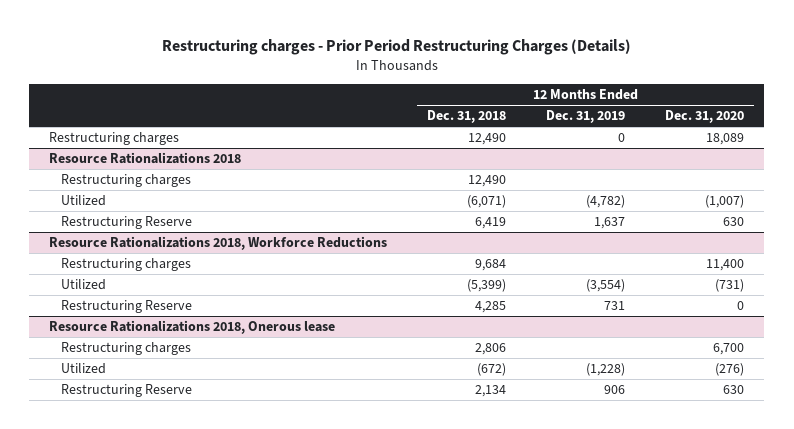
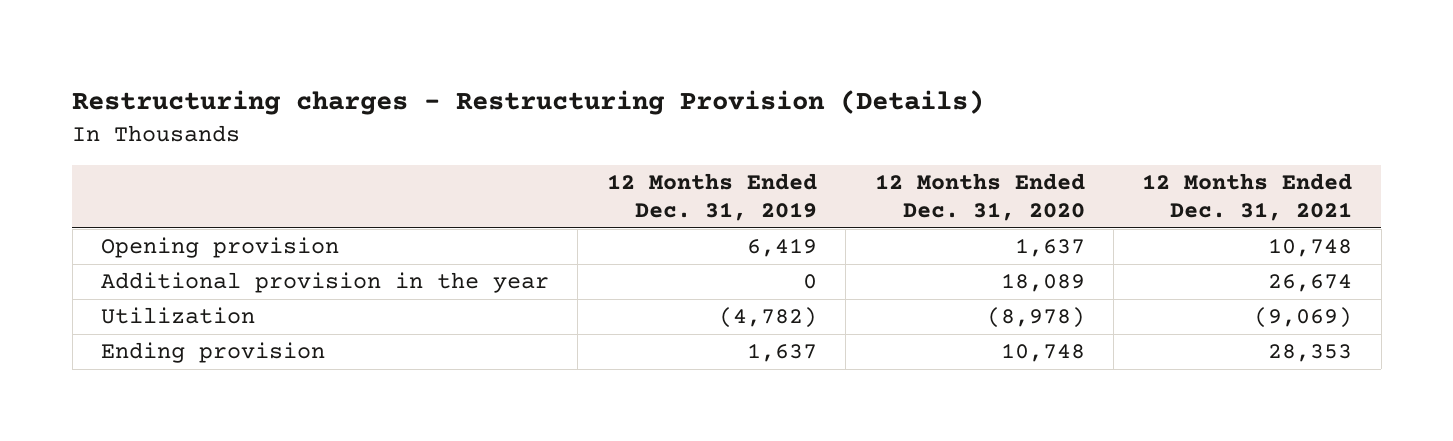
- Restructuring charges - Prior Period Restructuring Charges (Details)
+ Restructuring charges - Restructuring Provision (Details)
- | 12 Months Ended Dec. 31, 2018 | 12 Months Ended Dec. 31, 2019 | 12 Months Ended Dec. 31, 2020
+ | 12 Months Ended Dec. 31, 2019 | 12 Months Ended Dec. 31, 2020 | 12 Months Ended Dec. 31, 2021
- Restructuring charges | 12,490 | 0 | 18,089
- Resource Rationalizations 2018
- Restructuring charges | 12,490 | |
- Utilized | (6,071) | (4,782) | (1,007)
- Restructuring Reserve | 6,419 | 1,637 | 630
- Resource Rationalizations 2018, Workforce Reductions
- Restructuring charges | 9,684 | | 11,400
- Utilized | (5,399) | (3,554) | (731)
- Restructuring Reserve | 4,285 | 731 | 0
- Resource Rationalizations 2018, Onerous lease
- Restructuring charges | 2,806 | | 6,700
- Utilized | (672) | (1,228) | (276)
- Restructuring Reserve | 2,134 | 906 | 630
+ Opening provision | 6,419 | 1,637 | 10,748
+ Additional provision in the year | 0 | 18,089 | 26,674
+ Utilization | (4,782) | (8,978) | (9,069)
+ Ending provision | 1,637 | 10,748 | 28,353

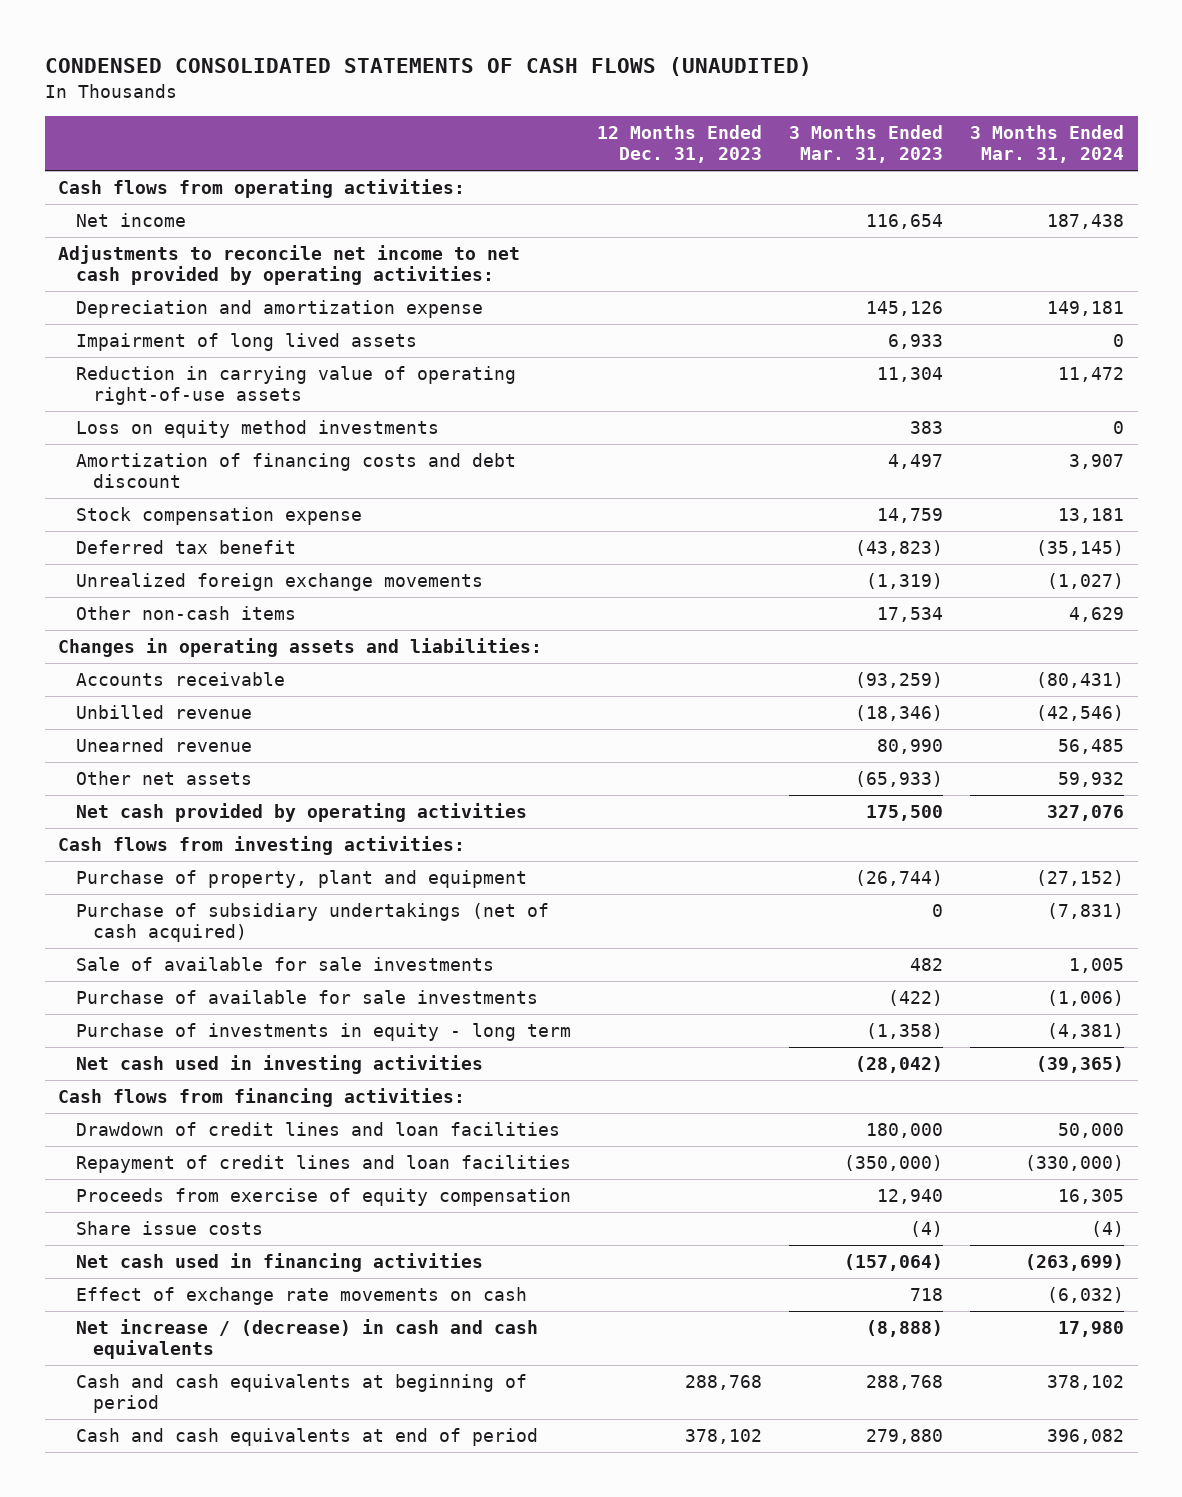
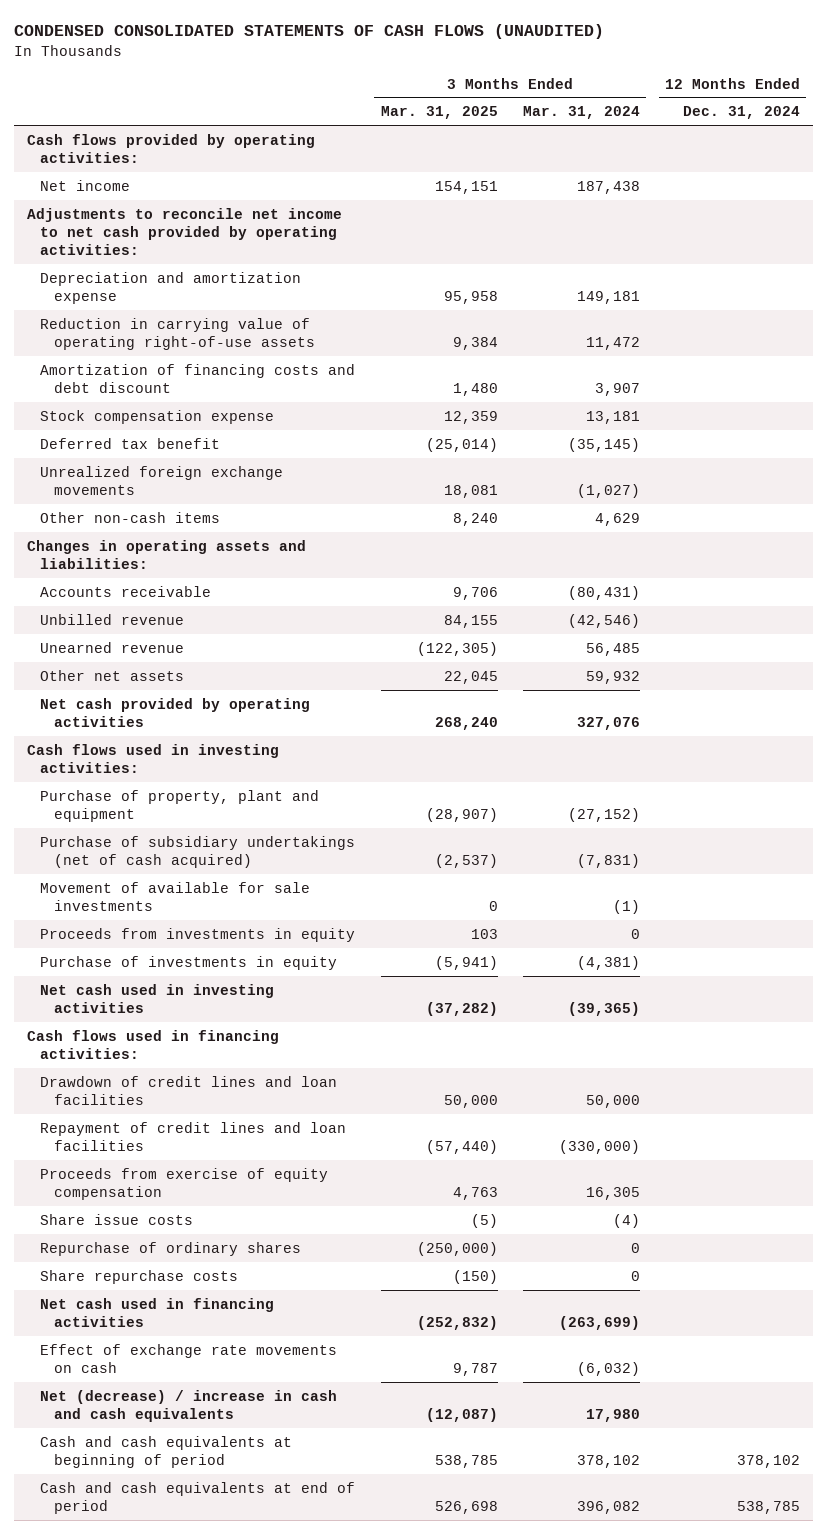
- | 12 Months Ended Dec. 31, 2023 | 3 Months Ended Mar. 31, 2023 | 3 Months Ended Mar. 31, 2024
+ | 3 Months Ended Mar. 31, 2025 | 3 Months Ended Mar. 31, 2024 | 12 Months Ended Dec. 31, 2024
- Cash flows from operating activities:
+ Cash flows provided by operating activities:
- Impairment of long lived assets | | 6,933 | 0
- Loss on equity method investments | | 383 | 0
- Cash flows from investing activities:
+ Cash flows used in investing activities:
- Sale of available for sale investments | | 482 | 1,005
- Purchase of available for sale investments | | (422) | (1,006)
- Purchase of investments in equity - long term | | (1,358) | (4,381)
+ Movement of available for sale investments | 0 | (1) |
+ Proceeds from investments in equity | 103 | 0 |
+ Purchase of investments in equity | (5,941) | (4,381) |
- Cash flows from financing activities:
+ Cash flows used in financing activities:
+ Repurchase of ordinary shares | (250,000) | 0 |
+ Share repurchase costs | (150) | 0 |
- Net increase / (decrease) in cash and cash equivalents | | (8,888) | 17,980
+ Net (decrease) / increase in cash and cash equivalents | (12,087) | 17,980 |

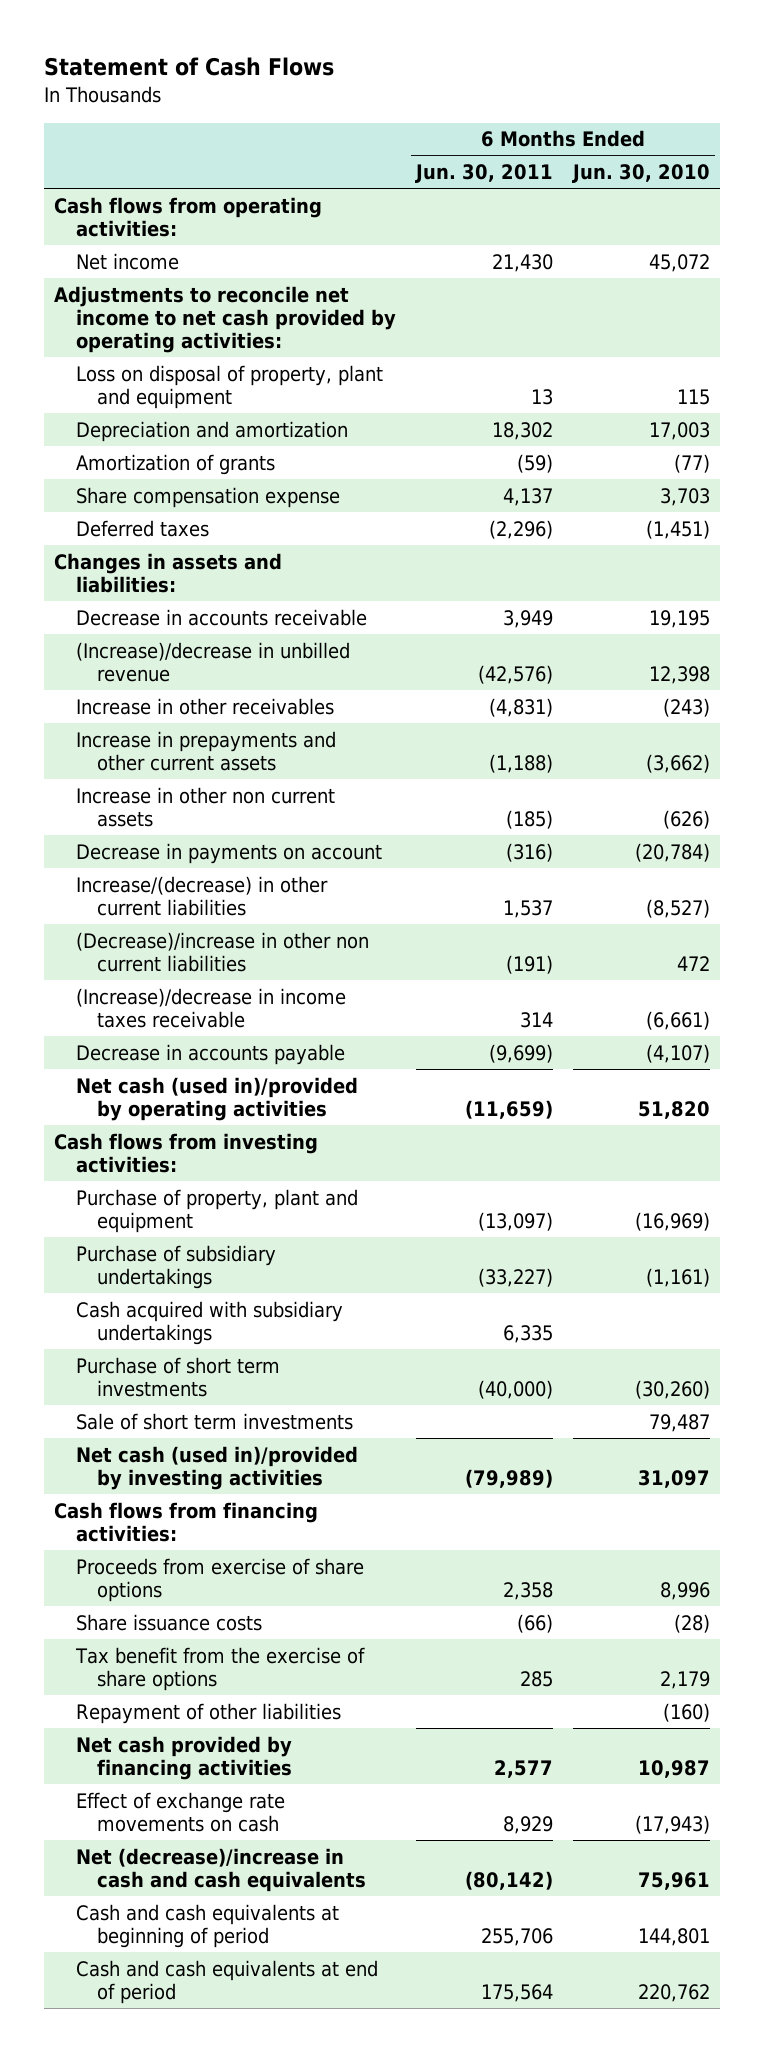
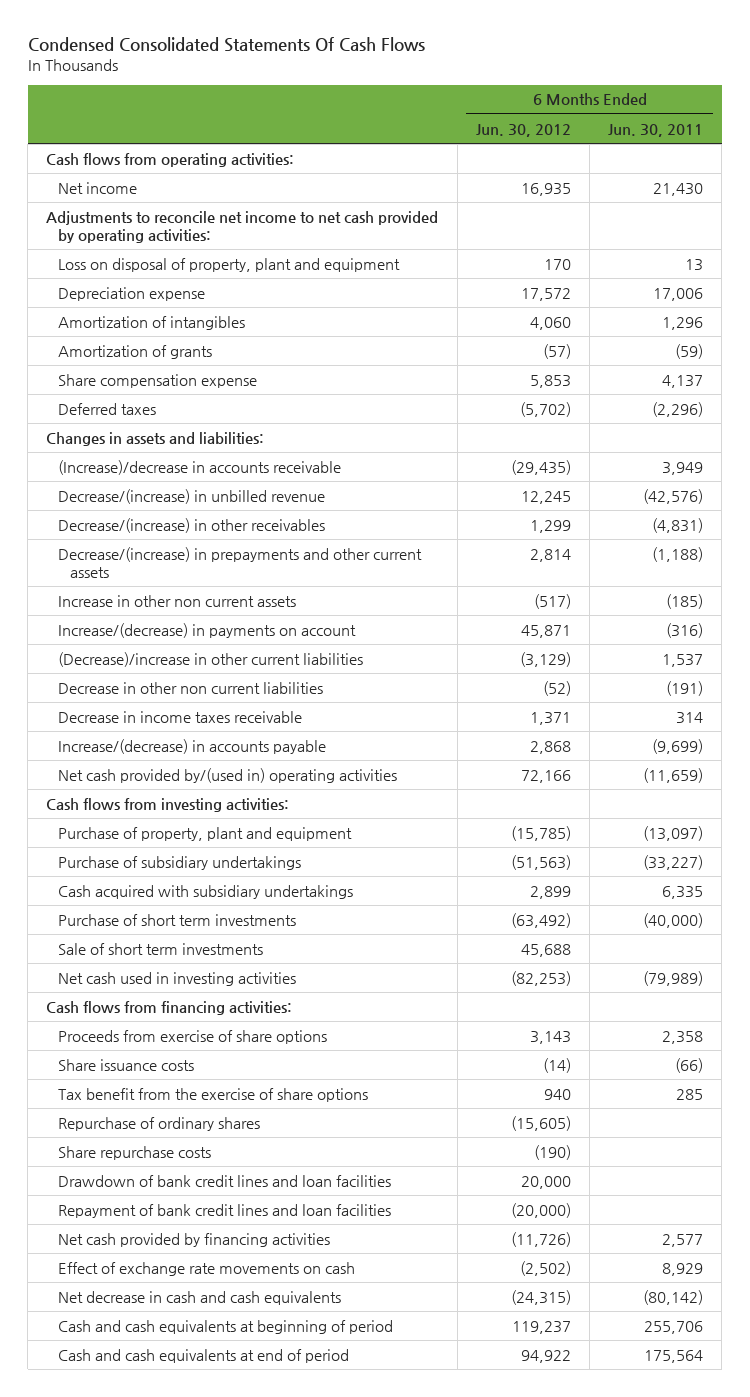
- Statement of Cash Flows
+ Condensed Consolidated Statements Of Cash Flows
- | 6 Months Ended Jun. 30, 2011 | 6 Months Ended Jun. 30, 2010
+ | 6 Months Ended Jun. 30, 2012 | 6 Months Ended Jun. 30, 2011
- Depreciation and amortization | 18,302 | 17,003
+ Depreciation expense | 17,572 | 17,006
+ Amortization of intangibles | 4,060 | 1,296
- Decrease in accounts receivable | 3,949 | 19,195
- (Increase)/decrease in unbilled revenue | (42,576) | 12,398
- Increase in other receivables | (4,831) | (243)
- Increase in prepayments and other current assets | (1,188) | (3,662)
+ (Increase)/decrease in accounts receivable | (29,435) | 3,949
+ Decrease/(increase) in unbilled revenue | 12,245 | (42,576)
+ Decrease/(increase) in other receivables | 1,299 | (4,831)
+ Decrease/(increase) in prepayments and other current assets | 2,814 | (1,188)
- Decrease in payments on account | (316) | (20,784)
- Increase/(decrease) in other current liabilities | 1,537 | (8,527)
- (Decrease)/increase in other non current liabilities | (191) | 472
- (Increase)/decrease in income taxes receivable | 314 | (6,661)
- Decrease in accounts payable | (9,699) | (4,107)
- Net cash (used in)/provided by operating activities | (11,659) | 51,820
+ Increase/(decrease) in payments on account | 45,871 | (316)
+ (Decrease)/increase in other current liabilities | (3,129) | 1,537
+ Decrease in other non current liabilities | (52) | (191)
+ Decrease in income taxes receivable | 1,371 | 314
+ Increase/(decrease) in accounts payable | 2,868 | (9,699)
+ Net cash provided by/(used in) operating activities | 72,166 | (11,659)
- Net cash (used in)/provided by investing activities | (79,989) | 31,097
+ Net cash used in investing activities | (82,253) | (79,989)
- Repayment of other liabilities | | (160)
+ Repurchase of ordinary shares | (15,605) |
+ Share repurchase costs | (190) |
+ Drawdown of bank credit lines and loan facilities | 20,000 |
+ Repayment of bank credit lines and loan facilities | (20,000) |
- Net (decrease)/increase in cash and cash equivalents | (80,142) | 75,961
+ Net decrease in cash and cash equivalents | (24,315) | (80,142)

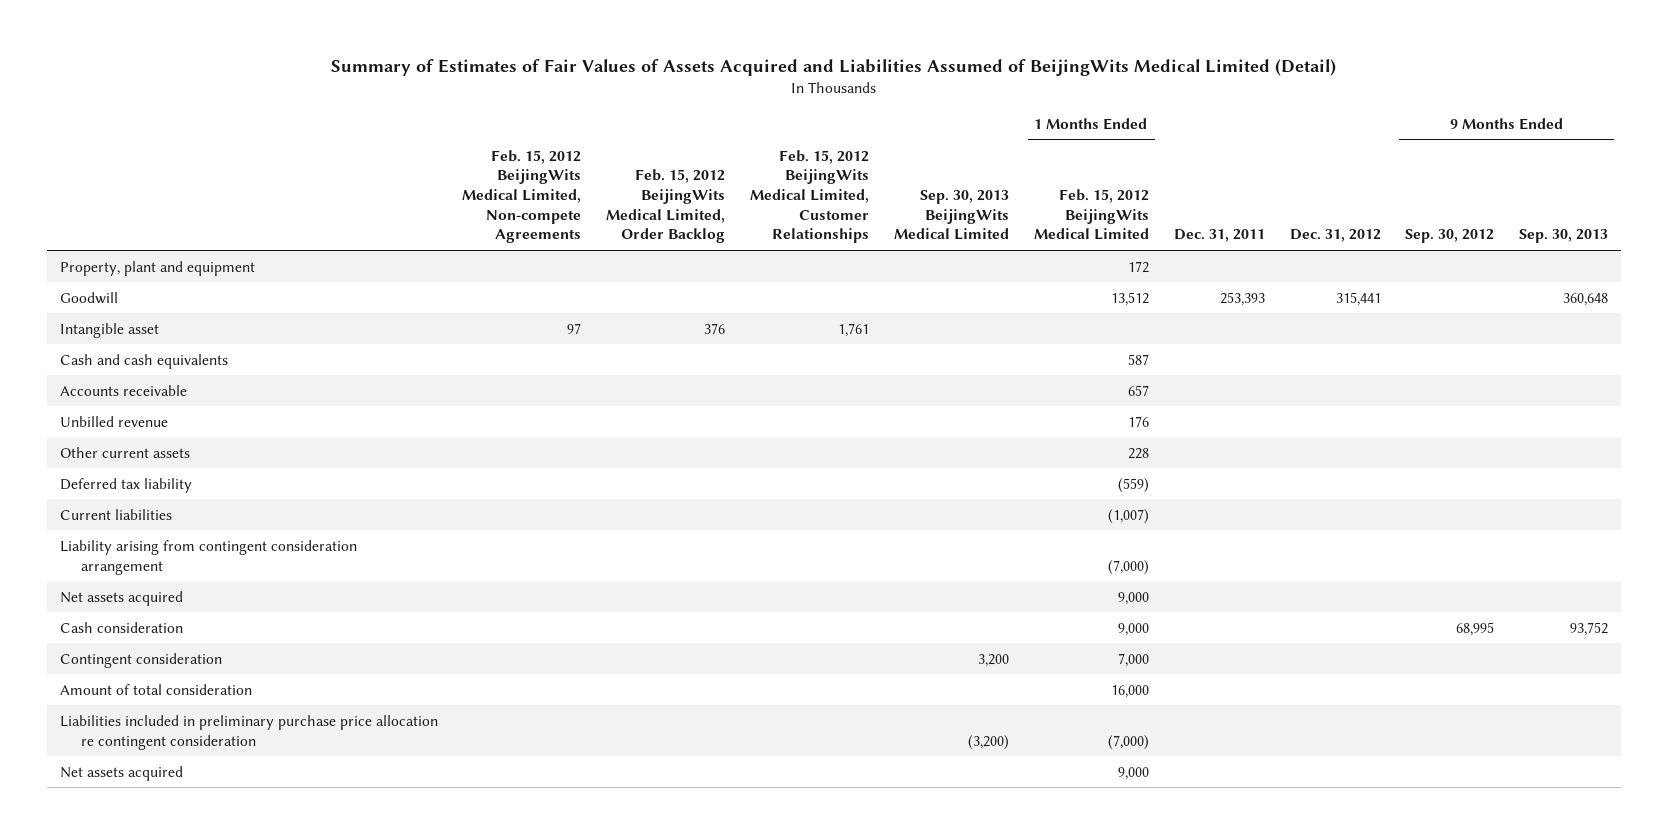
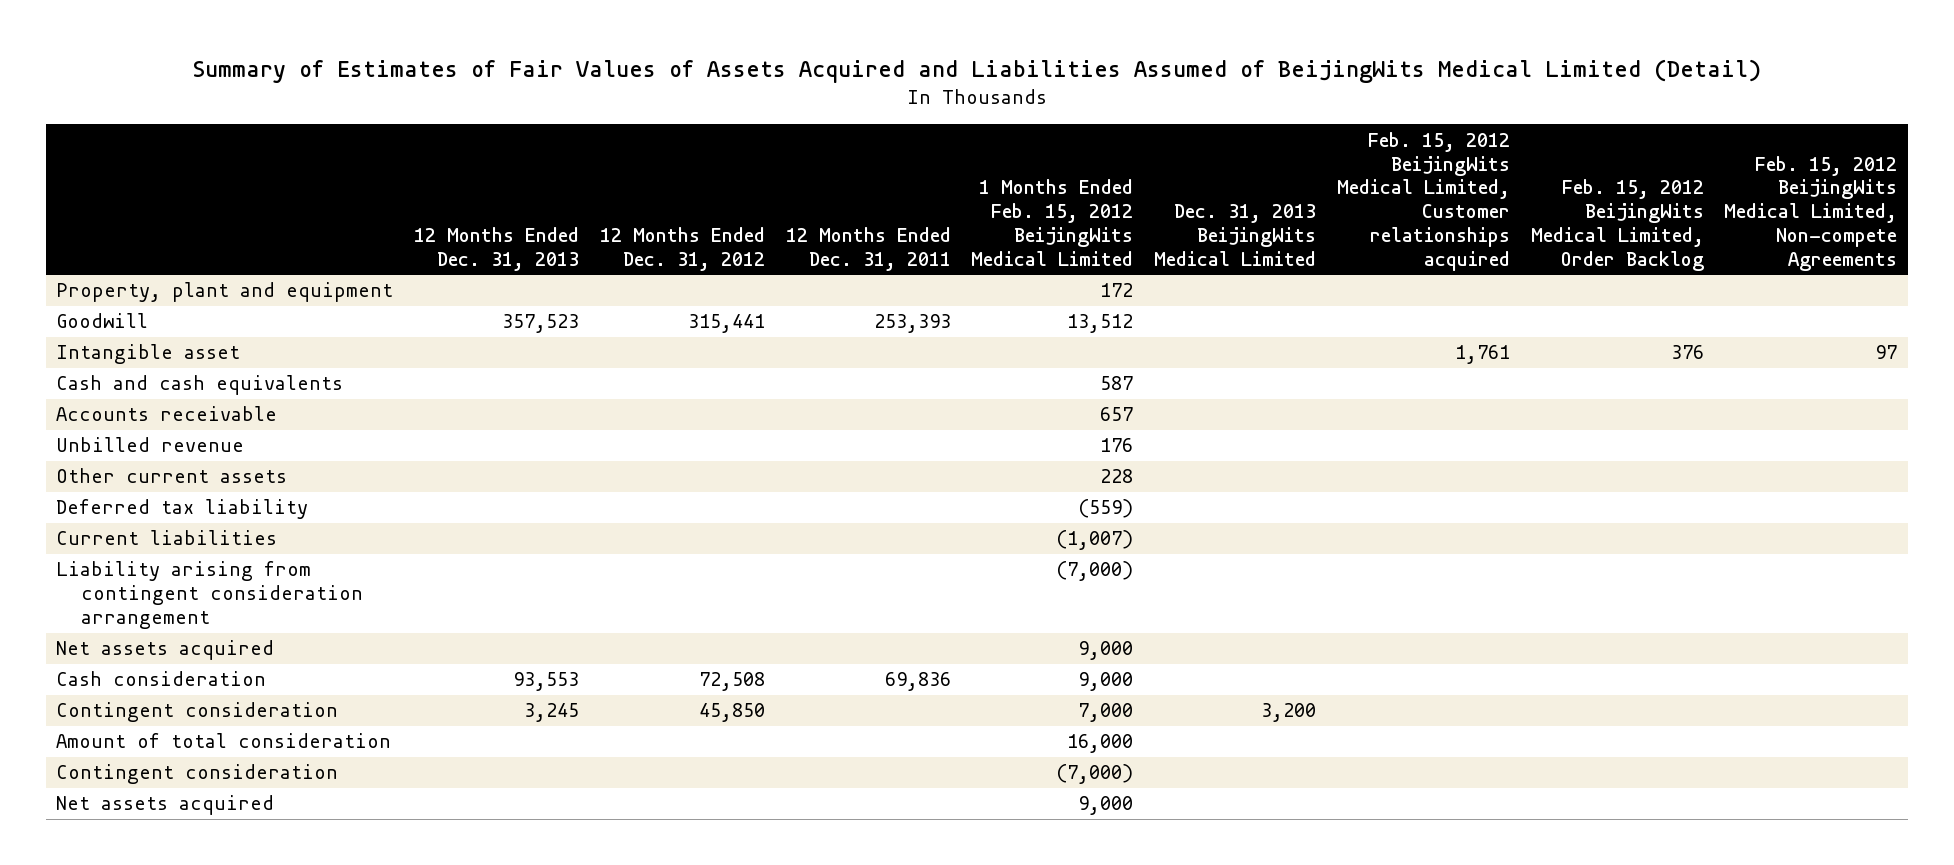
- | Feb. 15, 2012 BeijingWits Medical Limited, Non-compete Agreements | Feb. 15, 2012 BeijingWits Medical Limited, Order Backlog | Feb. 15, 2012 BeijingWits Medical Limited, Customer Relationships | Sep. 30, 2013 BeijingWits Medical Limited | 1 Months Ended Feb. 15, 2012 BeijingWits Medical Limited | Dec. 31, 2011 | Dec. 31, 2012 | 9 Months Ended Sep. 30, 2012 | 9 Months Ended Sep. 30, 2013
+ | 12 Months Ended Dec. 31, 2013 | 12 Months Ended Dec. 31, 2012 | 12 Months Ended Dec. 31, 2011 | 1 Months Ended Feb. 15, 2012 BeijingWits Medical Limited | Dec. 31, 2013 BeijingWits Medical Limited | Feb. 15, 2012 BeijingWits Medical Limited, Customer relationships acquired | Feb. 15, 2012 BeijingWits Medical Limited, Order Backlog | Feb. 15, 2012 BeijingWits Medical Limited, Non-compete Agreements
- Liabilities included in preliminary purchase price allocation re contingent consideration | | | | (3,200) | (7,000) | | | |
+ Contingent consideration | | | | (7,000) | | | |

